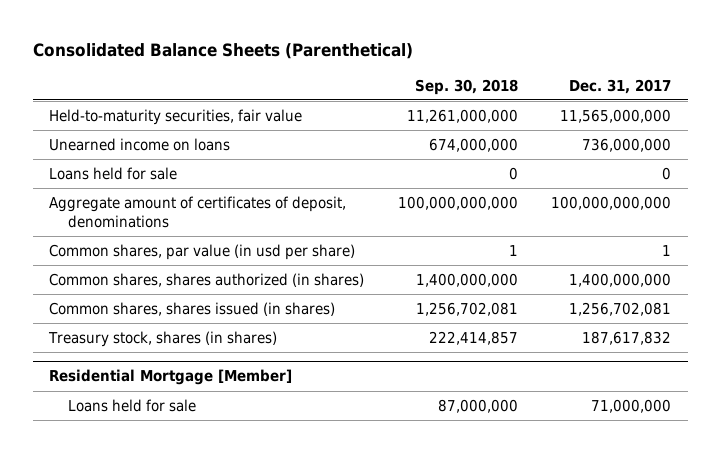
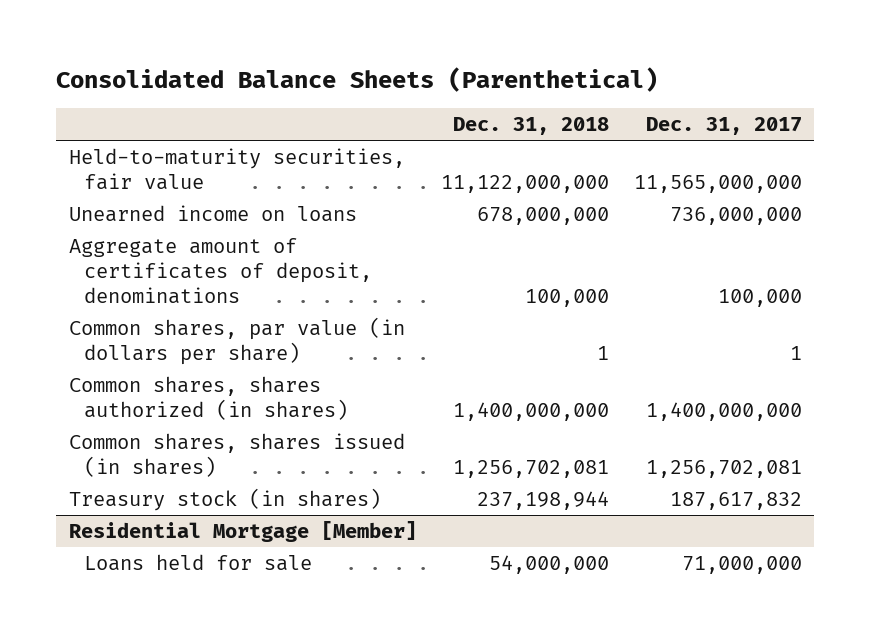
- | Sep. 30, 2018 | Dec. 31, 2017
+ | Dec. 31, 2018 | Dec. 31, 2017
- Loans held for sale | 0 | 0
- Aggregate amount of certificates of deposit, denominations | 100,000,000,000 | 100,000,000,000
- Common shares, par value (in usd per share) | 1 | 1
+ Aggregate amount of certificates of deposit, denominations | 100,000 | 100,000
+ Common shares, par value (in dollars per share) | 1 | 1
- Treasury stock, shares (in shares) | 222,414,857 | 187,617,832
+ Treasury stock (in shares) | 237,198,944 | 187,617,832

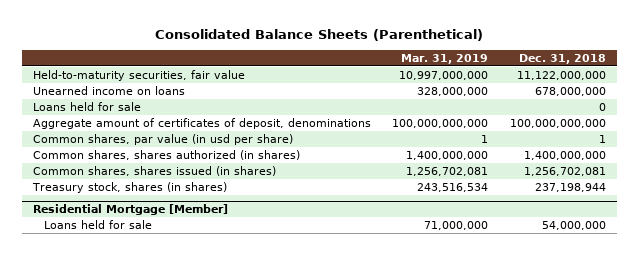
- | Dec. 31, 2018 | Dec. 31, 2017
+ | Mar. 31, 2019 | Dec. 31, 2018
- Aggregate amount of certificates of deposit, denominations | 100,000 | 100,000
- Common shares, par value (in dollars per share) | 1 | 1
+ Loans held for sale | | 0
+ Aggregate amount of certificates of deposit, denominations | 100,000,000,000 | 100,000,000,000
+ Common shares, par value (in usd per share) | 1 | 1
- Treasury stock (in shares) | 237,198,944 | 187,617,832
+ Treasury stock, shares (in shares) | 243,516,534 | 237,198,944

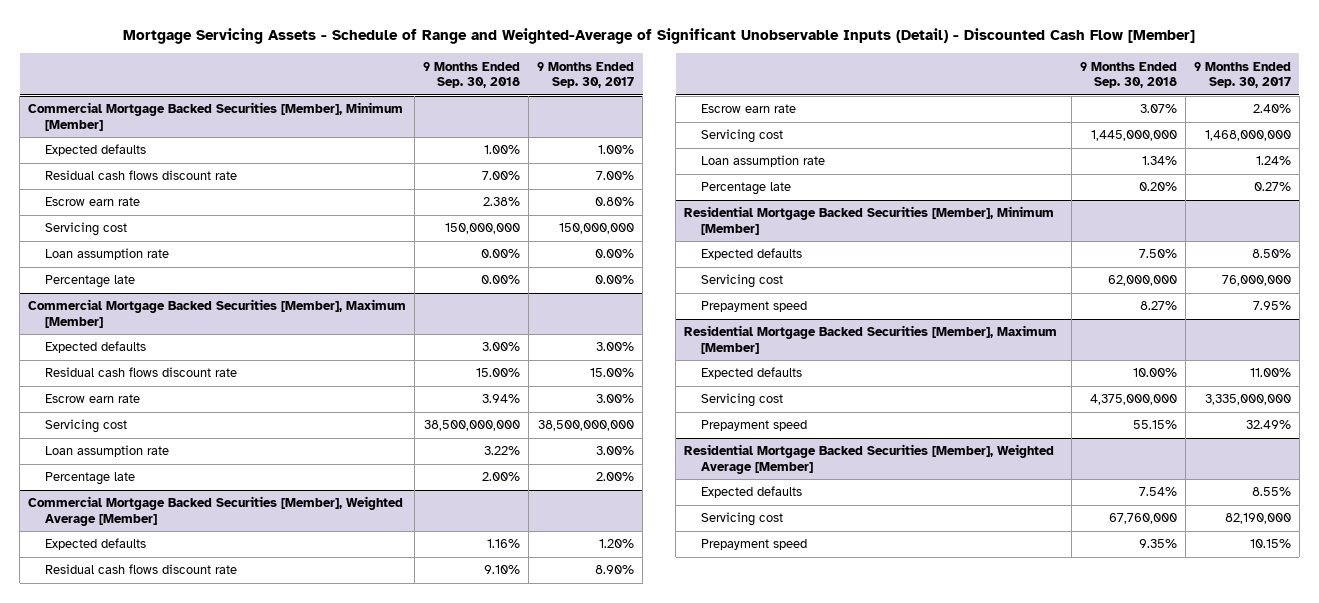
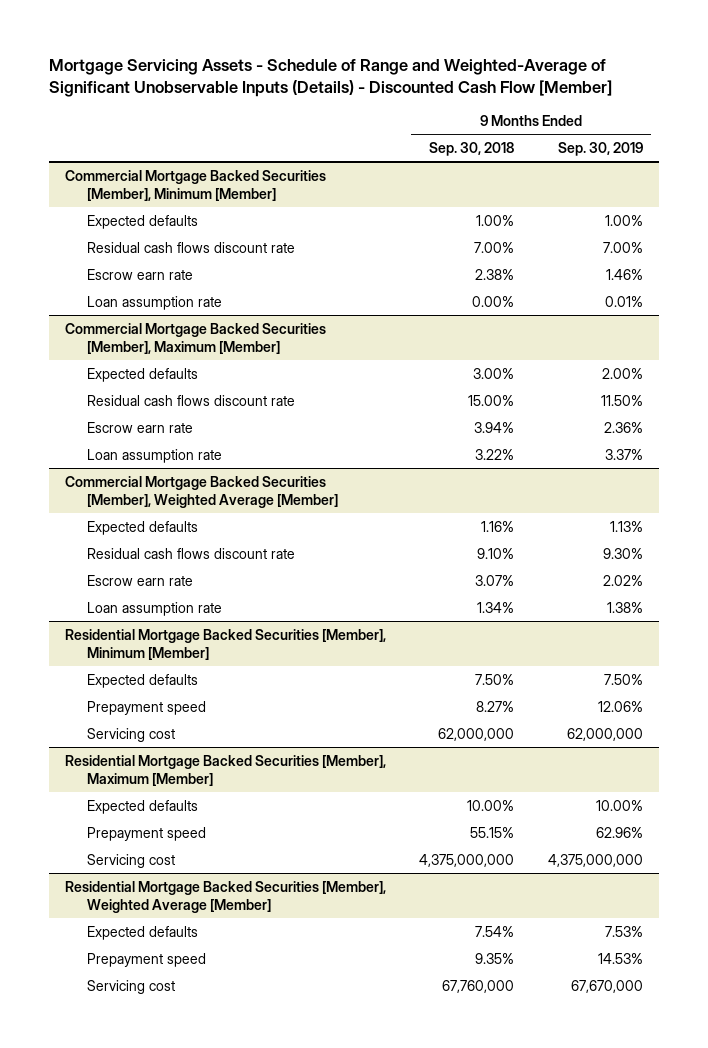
- Mortgage Servicing Assets - Schedule of Range and Weighted-Average of Significant Unobservable Inputs (Detail) - Discounted Cash Flow [Member]
+ Mortgage Servicing Assets - Schedule of Range and Weighted-Average of Significant Unobservable Inputs (Details) - Discounted Cash Flow [Member]
- | 9 Months Ended Sep. 30, 2018 | 9 Months Ended Sep. 30, 2017
+ | 9 Months Ended Sep. 30, 2018 | 9 Months Ended Sep. 30, 2019
@ Commercial Mortgage Backed Securities [Member], Minimum [Member]
- Servicing cost | 150,000,000 | 150,000,000
- Percentage late | 0.00% | 0.00%
@ Commercial Mortgage Backed Securities [Member], Maximum [Member]
- Servicing cost | 38,500,000,000 | 38,500,000,000
- Percentage late | 2.00% | 2.00%
@ Commercial Mortgage Backed Securities [Member], Weighted Average [Member]
- Servicing cost | 1,445,000,000 | 1,468,000,000
- Percentage late | 0.20% | 0.27%
@ Residential Mortgage Backed Securities [Member], Minimum [Member]
moved down: Servicing cost | 62,000,000 | 62,000,000
@ Residential Mortgage Backed Securities [Member], Maximum [Member]
moved down: Servicing cost | 4,375,000,000 | 4,375,000,000
@ Residential Mortgage Backed Securities [Member], Weighted Average [Member]
moved down: Servicing cost | 67,760,000 | 67,670,000

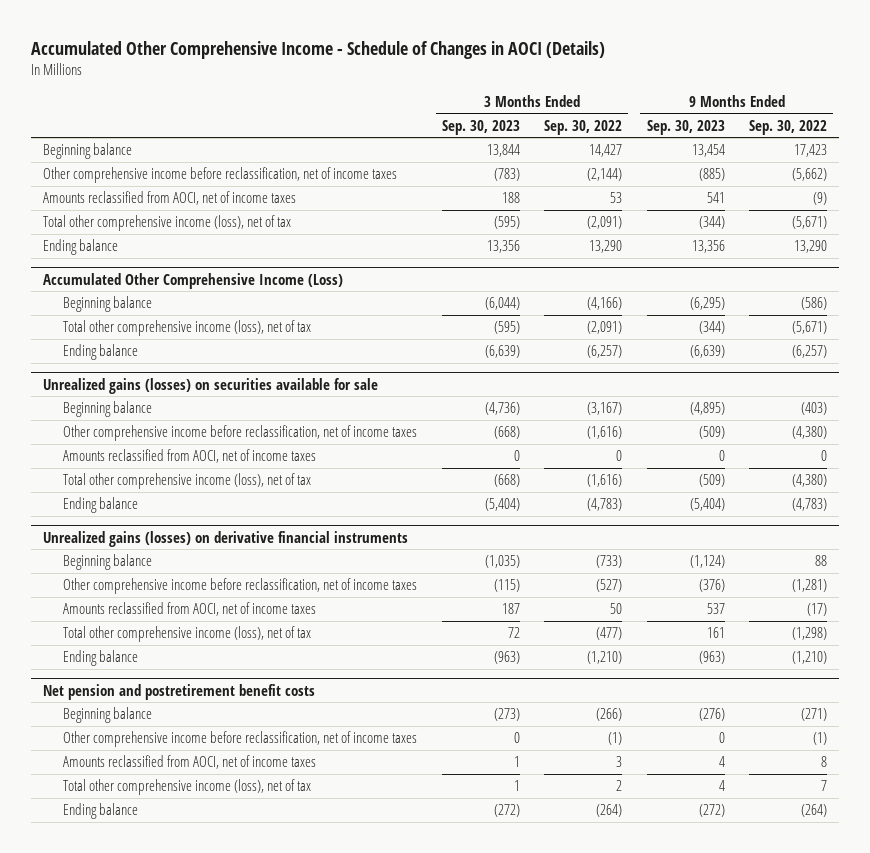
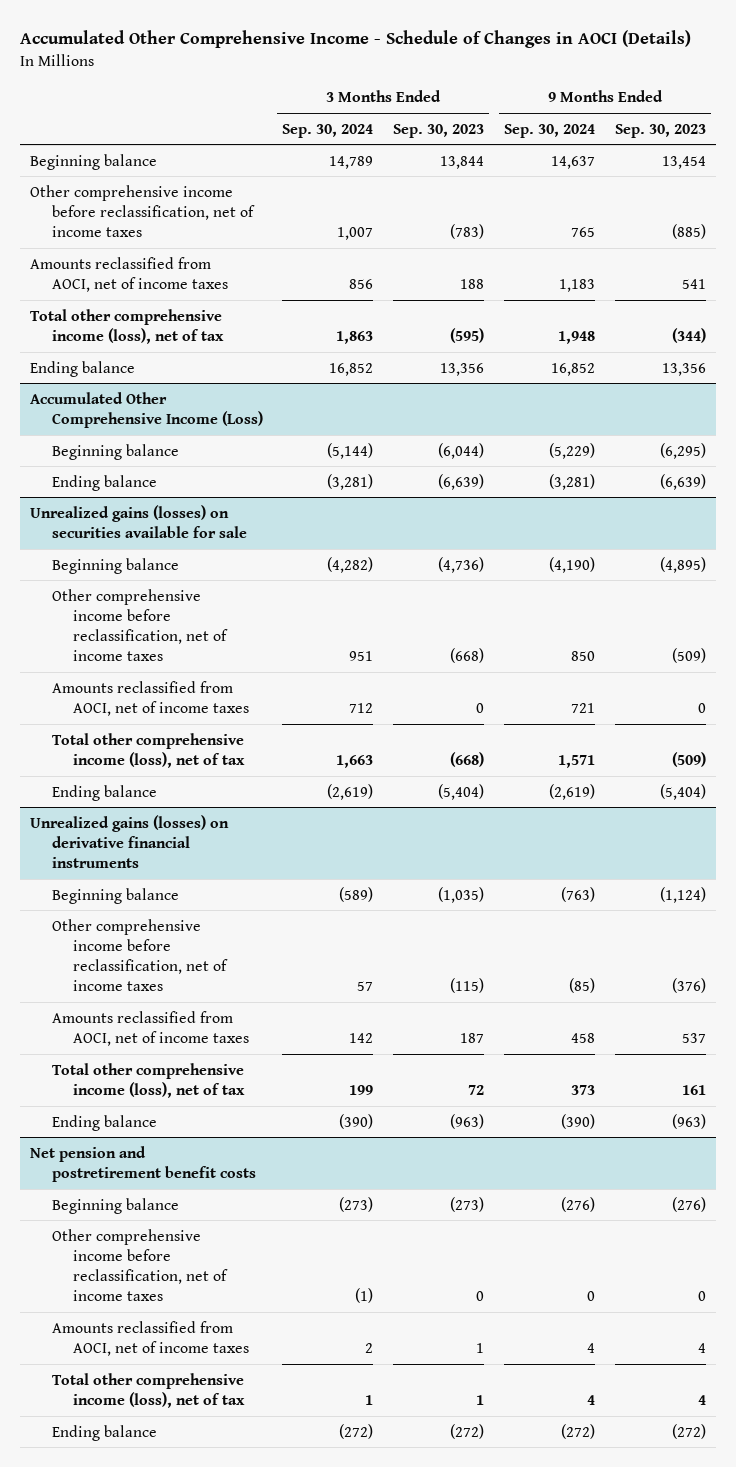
- | 3 Months Ended Sep. 30, 2023 | 3 Months Ended Sep. 30, 2022 | 9 Months Ended Sep. 30, 2023 | 9 Months Ended Sep. 30, 2022
+ | 3 Months Ended Sep. 30, 2024 | 3 Months Ended Sep. 30, 2023 | 9 Months Ended Sep. 30, 2024 | 9 Months Ended Sep. 30, 2023
@ Accumulated Other Comprehensive Income (Loss)
- Total other comprehensive income (loss), net of tax | (595) | (2,091) | (344) | (5,671)

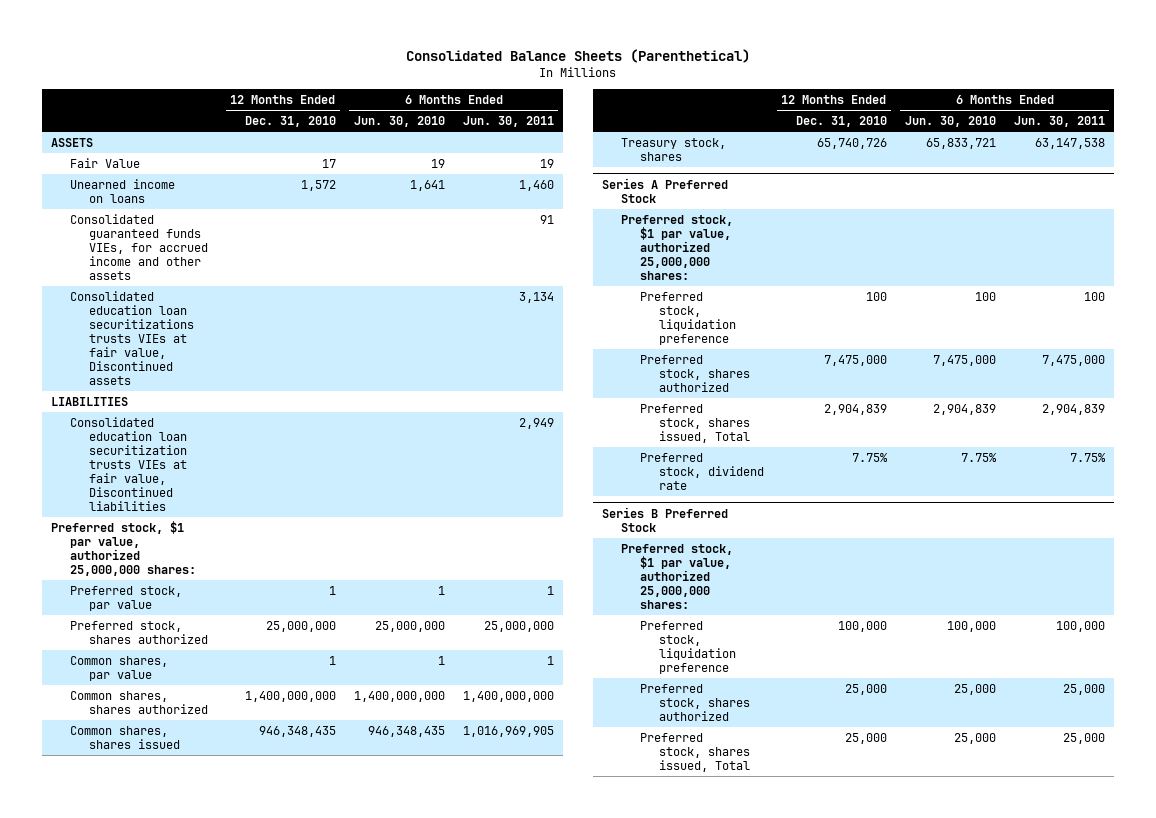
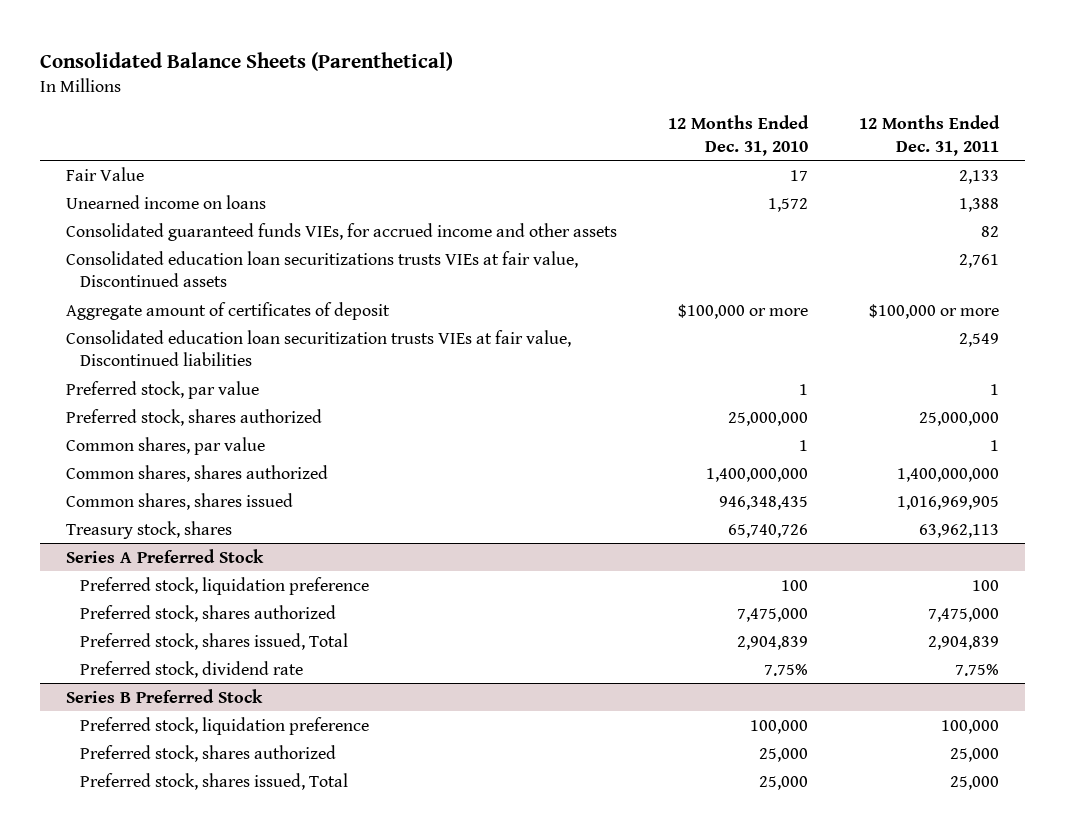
- | 12 Months Ended Dec. 31, 2010 | 6 Months Ended Jun. 30, 2010 | 6 Months Ended Jun. 30, 2011
+ | 12 Months Ended Dec. 31, 2010 | 12 Months Ended Dec. 31, 2011
- ASSETS
- LIABILITIES
+ Aggregate amount of certificates of deposit | $100,000 or more | $100,000 or more
- Preferred stock, $1 par value, authorized 25,000,000 shares:
@ Series A Preferred Stock
- Preferred stock, $1 par value, authorized 25,000,000 shares:
@ Series B Preferred Stock
- Preferred stock, $1 par value, authorized 25,000,000 shares:

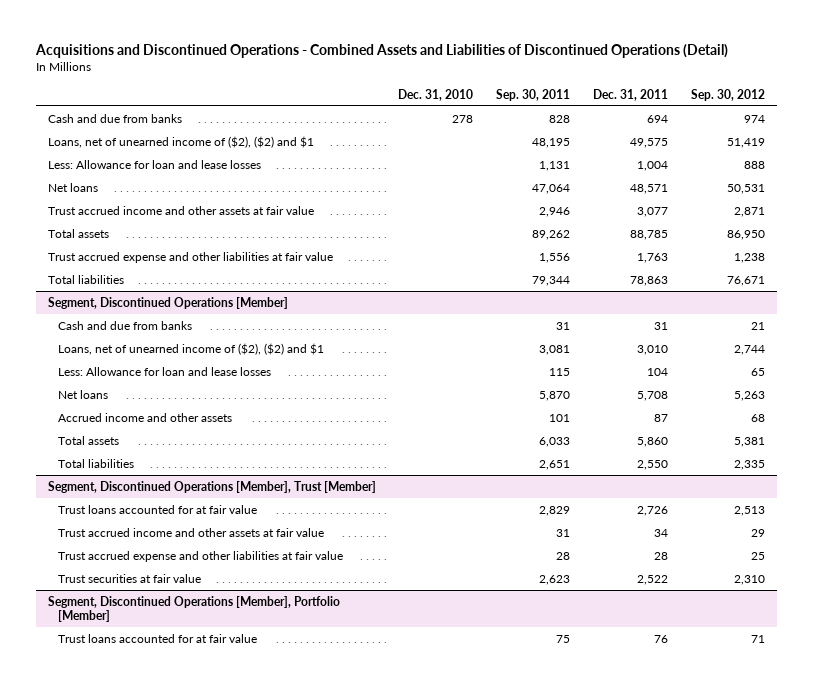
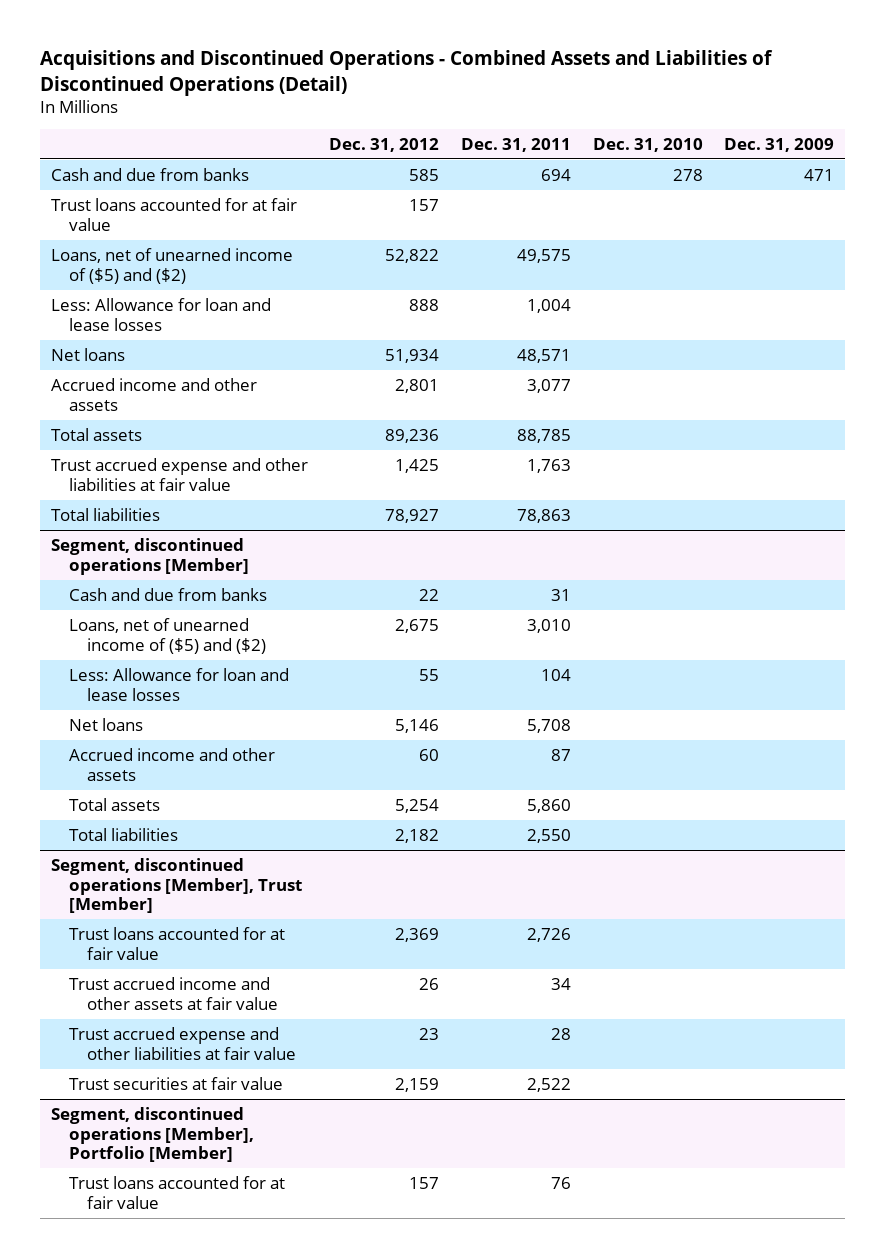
- | Dec. 31, 2010 | Sep. 30, 2011 | Dec. 31, 2011 | Sep. 30, 2012
+ | Dec. 31, 2012 | Dec. 31, 2011 | Dec. 31, 2010 | Dec. 31, 2009
- Loans, net of unearned income of ($2), ($2) and $1 | | 48,195 | 49,575 | 51,419
+ Trust loans accounted for at fair value | 157 | | |
+ Loans, net of unearned income of ($5) and ($2) | 52,822 | 49,575 | |
- Trust accrued income and other assets at fair value | | 2,946 | 3,077 | 2,871
+ Accrued income and other assets | 2,801 | 3,077 | |
- Segment, Discontinued Operations [Member]
+ Segment, discontinued operations [Member]
- Loans, net of unearned income of ($2), ($2) and $1 | | 3,081 | 3,010 | 2,744
+ Loans, net of unearned income of ($5) and ($2) | 2,675 | 3,010 | |
- Segment, Discontinued Operations [Member], Trust [Member]
+ Segment, discontinued operations [Member], Trust [Member]
- Segment, Discontinued Operations [Member], Portfolio [Member]
+ Segment, discontinued operations [Member], Portfolio [Member]

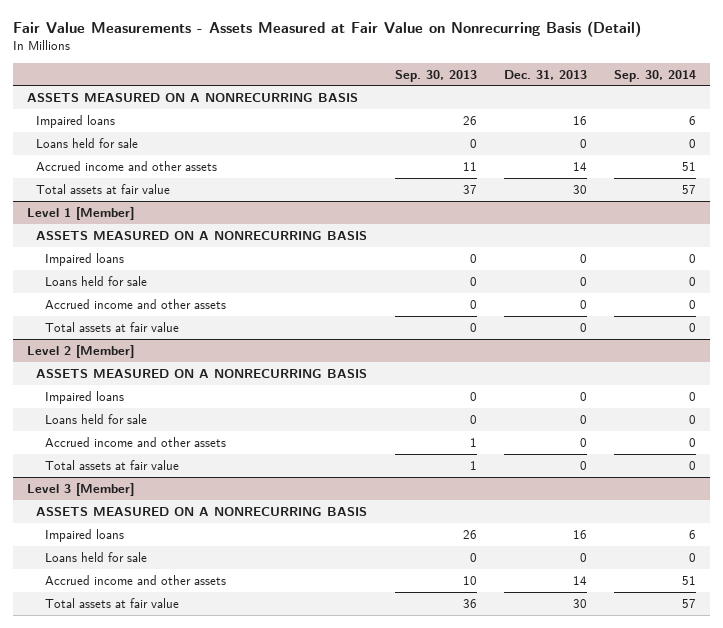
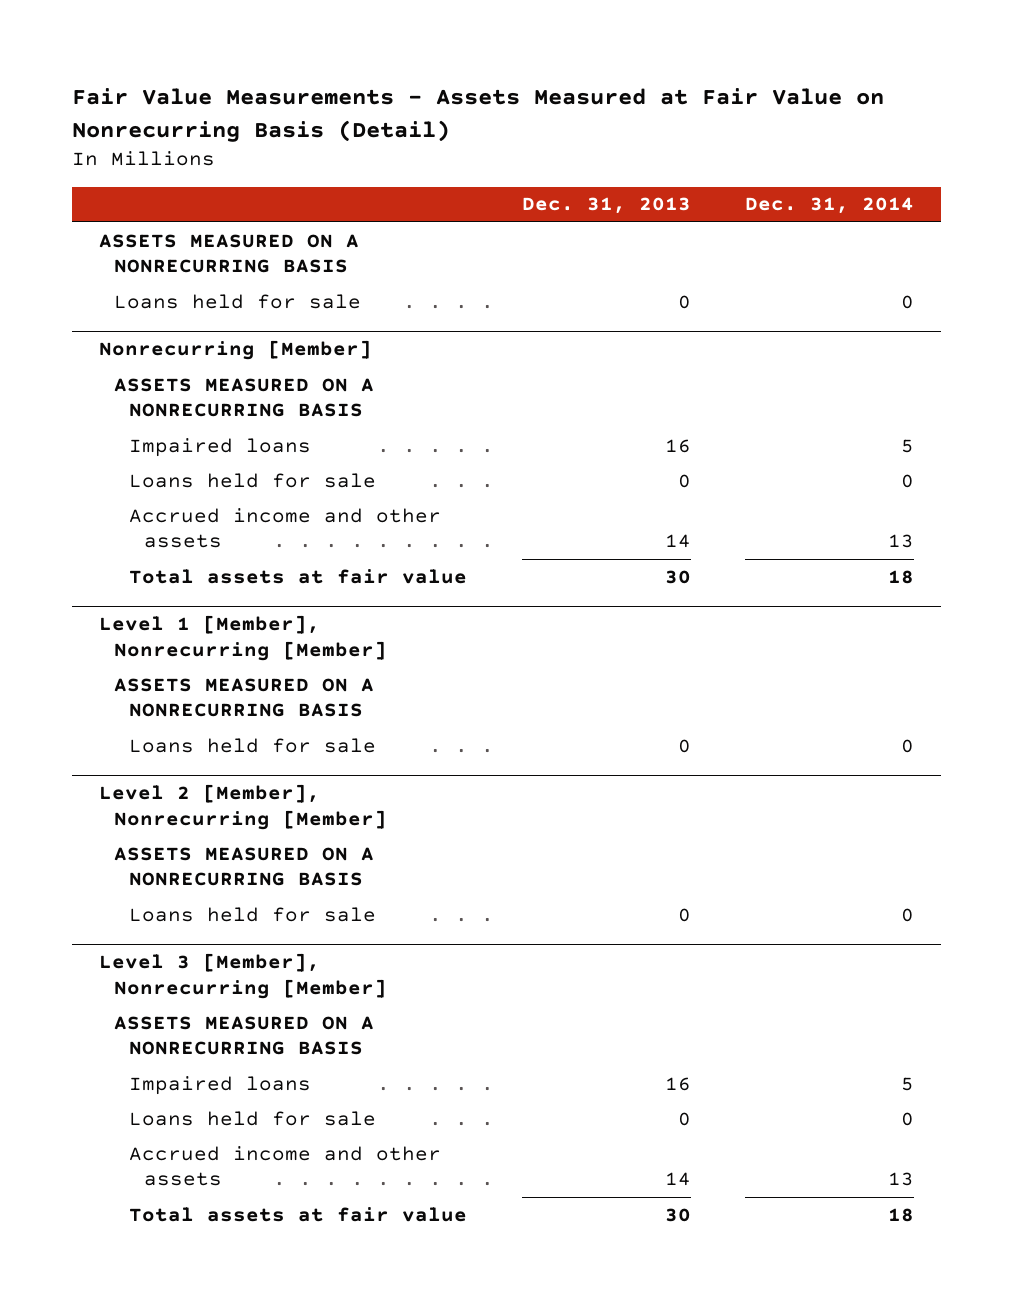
- | Sep. 30, 2013 | Dec. 31, 2013 | Sep. 30, 2014
+ | Dec. 31, 2013 | Dec. 31, 2014
+ Loans held for sale | 0 | 0
+ Nonrecurring [Member]
+ ASSETS MEASURED ON A NONRECURRING BASIS
- Level 1 [Member]
+ Level 1 [Member], Nonrecurring [Member]
- Impaired loans | 0 | 0 | 0
- Accrued income and other assets | 0 | 0 | 0
- Total assets at fair value | 0 | 0 | 0
- Level 2 [Member]
+ Level 2 [Member], Nonrecurring [Member]
- Impaired loans | 0 | 0 | 0
- Accrued income and other assets | 1 | 0 | 0
- Total assets at fair value | 1 | 0 | 0
- Level 3 [Member]
+ Level 3 [Member], Nonrecurring [Member]

